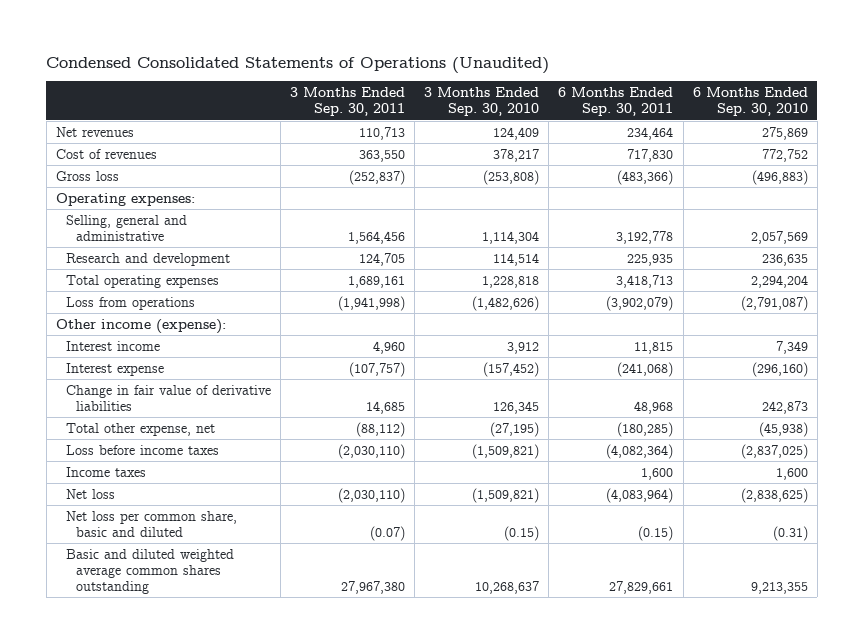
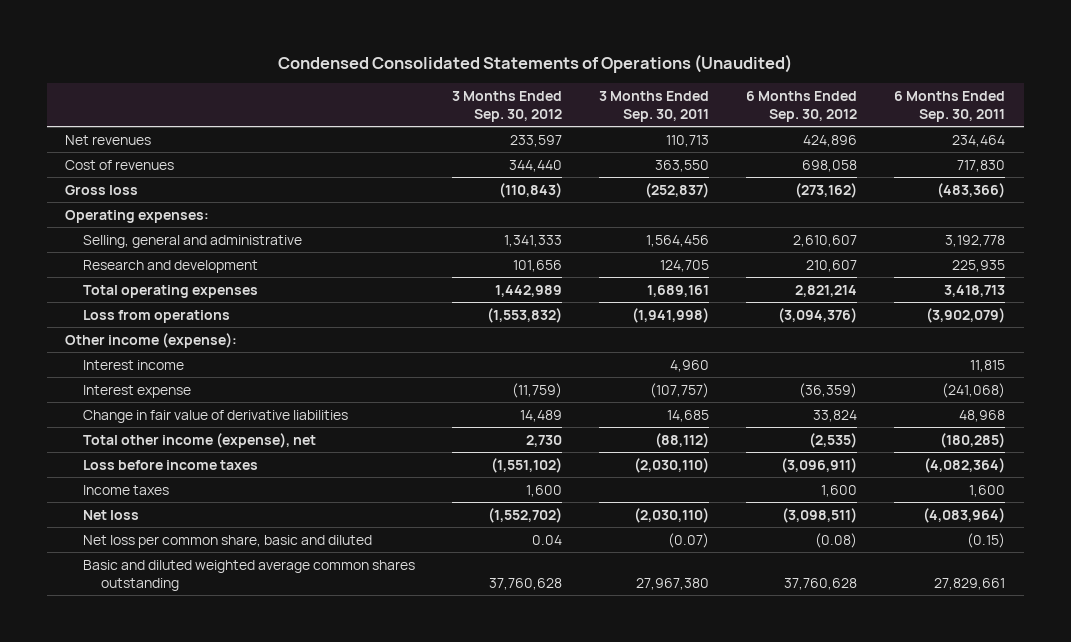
- | 3 Months Ended Sep. 30, 2011 | 3 Months Ended Sep. 30, 2010 | 6 Months Ended Sep. 30, 2011 | 6 Months Ended Sep. 30, 2010
+ | 3 Months Ended Sep. 30, 2012 | 3 Months Ended Sep. 30, 2011 | 6 Months Ended Sep. 30, 2012 | 6 Months Ended Sep. 30, 2011
- Total other expense, net | (88,112) | (27,195) | (180,285) | (45,938)
+ Total other income (expense), net | 2,730 | (88,112) | (2,535) | (180,285)

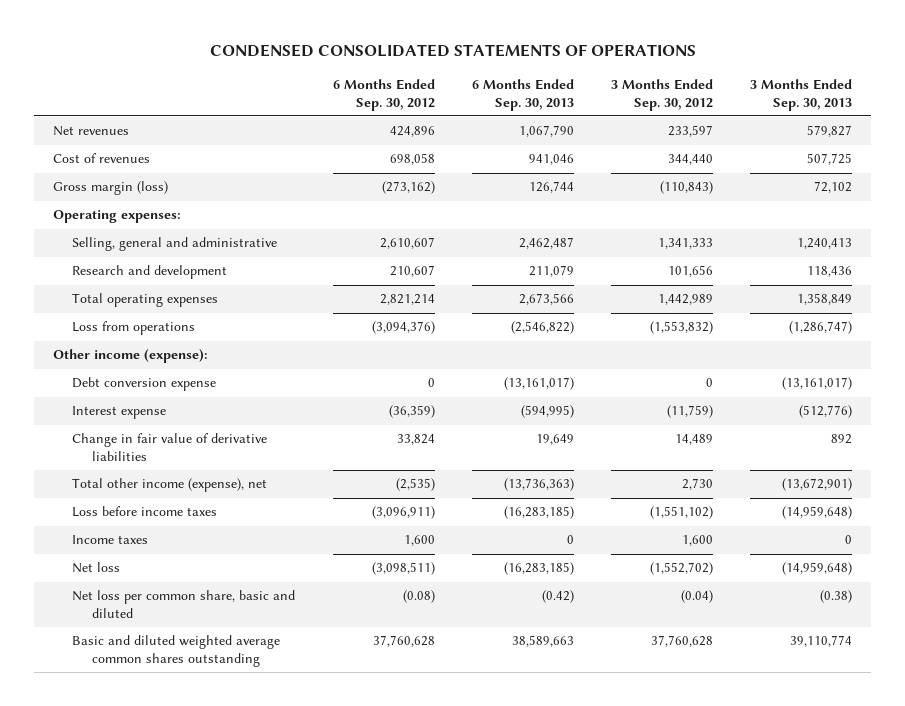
- Condensed Consolidated Statements of Operations (Unaudited)
+ CONDENSED CONSOLIDATED STATEMENTS OF OPERATIONS
- | 3 Months Ended Sep. 30, 2012 | 3 Months Ended Sep. 30, 2011 | 6 Months Ended Sep. 30, 2012 | 6 Months Ended Sep. 30, 2011
+ | 6 Months Ended Sep. 30, 2012 | 6 Months Ended Sep. 30, 2013 | 3 Months Ended Sep. 30, 2012 | 3 Months Ended Sep. 30, 2013
- Gross loss | (110,843) | (252,837) | (273,162) | (483,366)
+ Gross margin (loss) | (273,162) | 126,744 | (110,843) | 72,102
- Interest income | | 4,960 | | 11,815
+ Debt conversion expense | 0 | (13,161,017) | 0 | (13,161,017)
- Net loss per common share, basic and diluted | 0.04 | (0.07) | (0.08) | (0.15)
+ Net loss per common share, basic and diluted | (0.08) | (0.42) | (0.04) | (0.38)

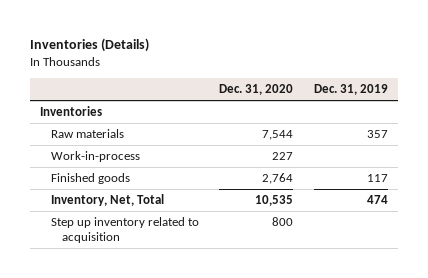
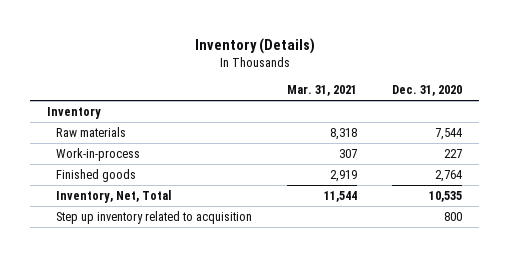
- Inventories (Details)
+ Inventory (Details)
- | Dec. 31, 2020 | Dec. 31, 2019
+ | Mar. 31, 2021 | Dec. 31, 2020
- Inventories
+ Inventory

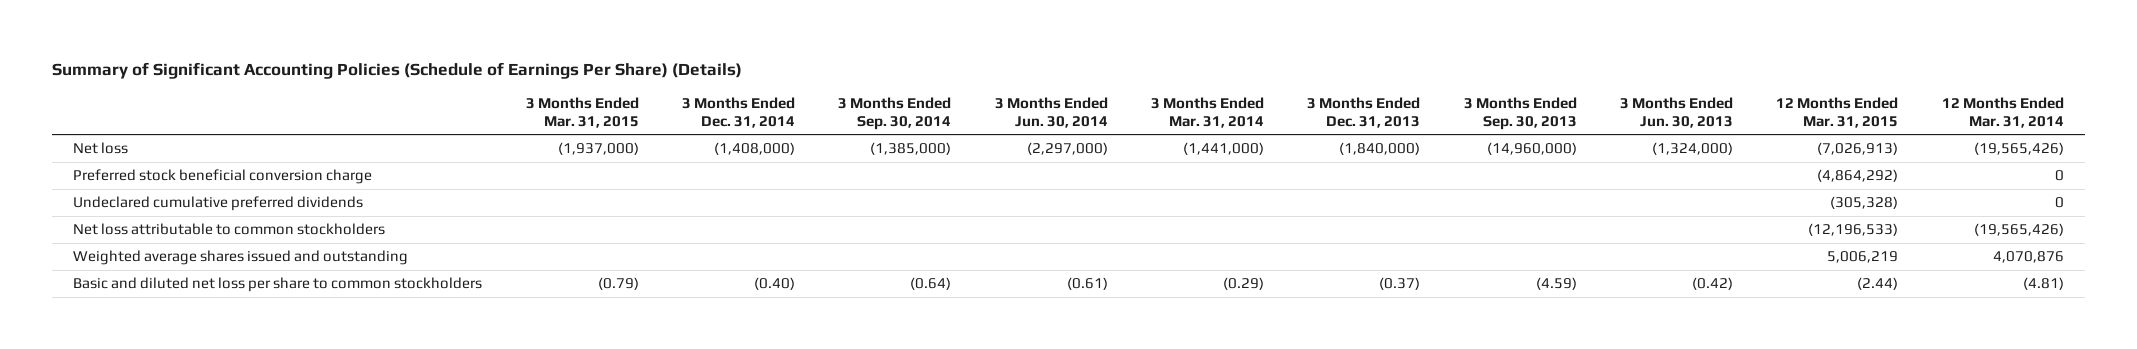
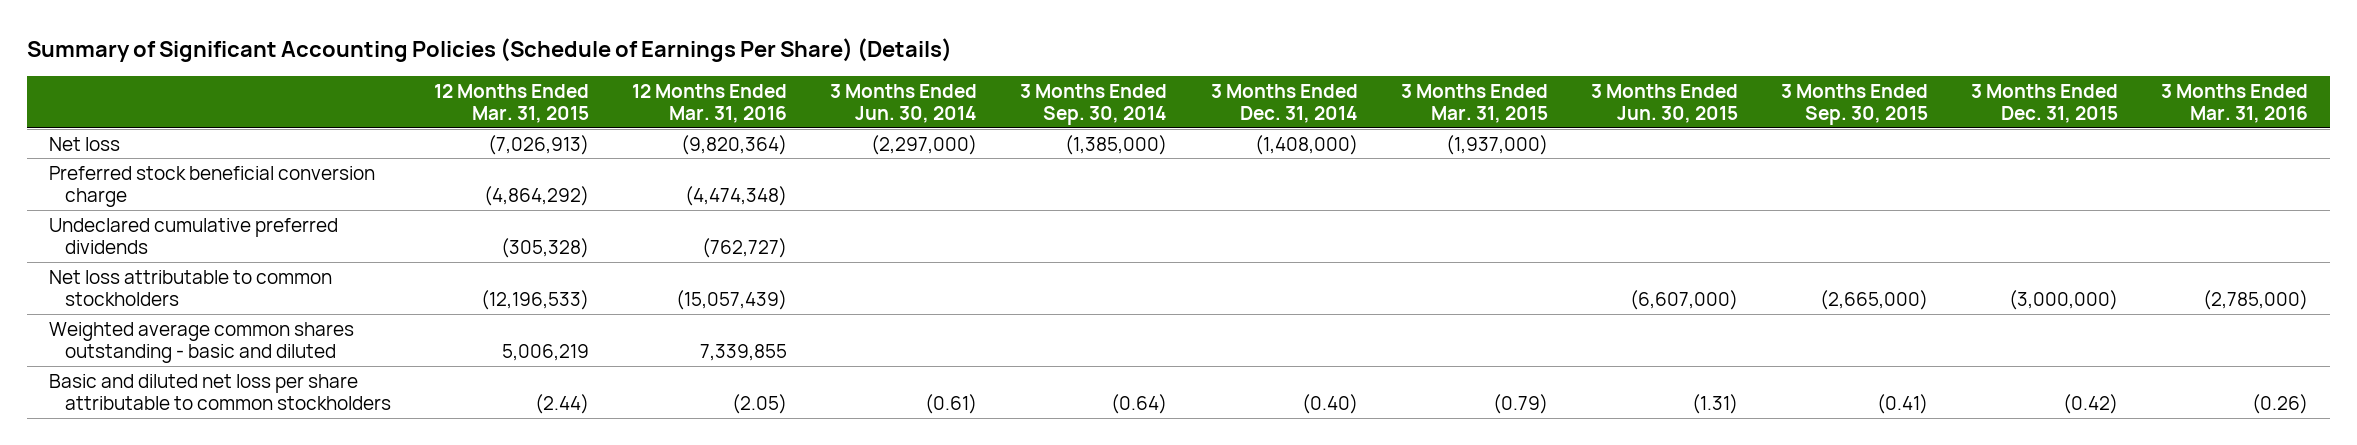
- | 3 Months Ended Mar. 31, 2015 | 3 Months Ended Dec. 31, 2014 | 3 Months Ended Sep. 30, 2014 | 3 Months Ended Jun. 30, 2014 | 3 Months Ended Mar. 31, 2014 | 3 Months Ended Dec. 31, 2013 | 3 Months Ended Sep. 30, 2013 | 3 Months Ended Jun. 30, 2013 | 12 Months Ended Mar. 31, 2015 | 12 Months Ended Mar. 31, 2014
+ | 12 Months Ended Mar. 31, 2015 | 12 Months Ended Mar. 31, 2016 | 3 Months Ended Jun. 30, 2014 | 3 Months Ended Sep. 30, 2014 | 3 Months Ended Dec. 31, 2014 | 3 Months Ended Mar. 31, 2015 | 3 Months Ended Jun. 30, 2015 | 3 Months Ended Sep. 30, 2015 | 3 Months Ended Dec. 31, 2015 | 3 Months Ended Mar. 31, 2016
- Weighted average shares issued and outstanding | | | | | | | | | 5,006,219 | 4,070,876
- Basic and diluted net loss per share to common stockholders | (0.79) | (0.40) | (0.64) | (0.61) | (0.29) | (0.37) | (4.59) | (0.42) | (2.44) | (4.81)
+ Weighted average common shares outstanding - basic and diluted | 5,006,219 | 7,339,855 | | | | | | | |
+ Basic and diluted net loss per share attributable to common stockholders | (2.44) | (2.05) | (0.61) | (0.64) | (0.40) | (0.79) | (1.31) | (0.41) | (0.42) | (0.26)

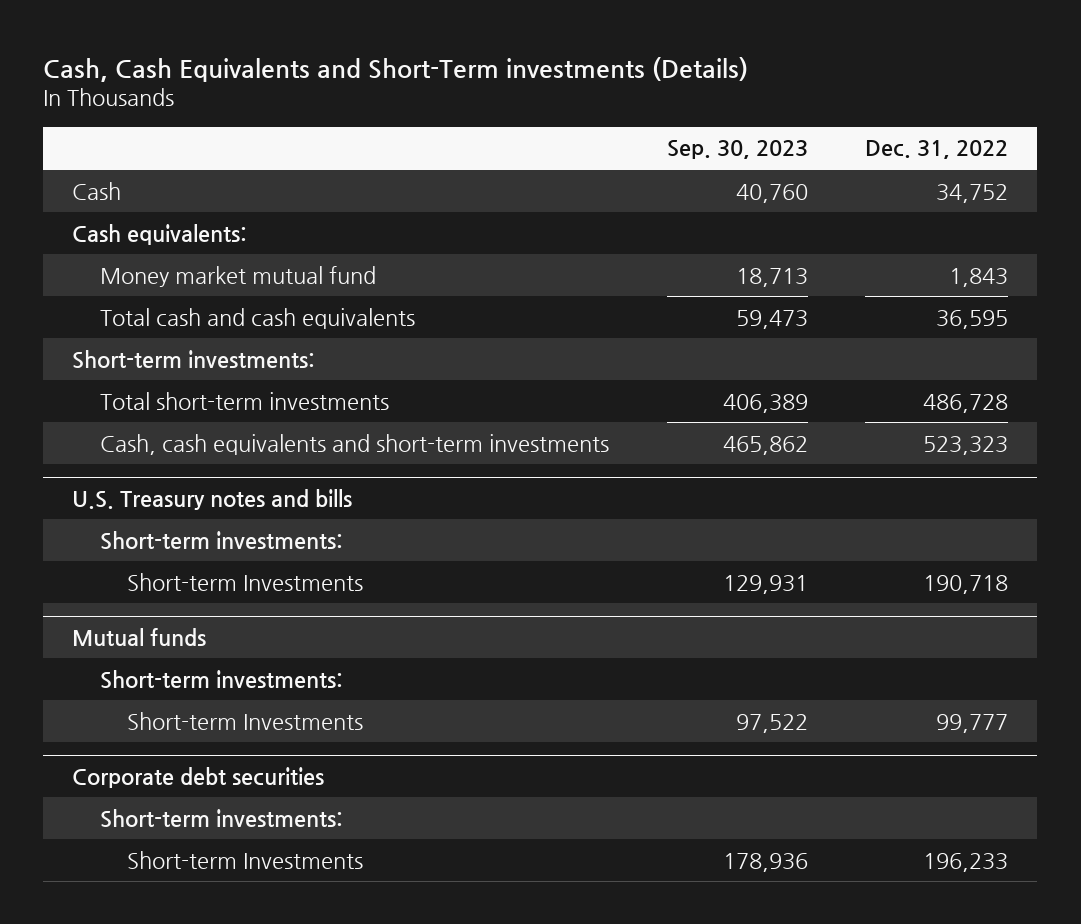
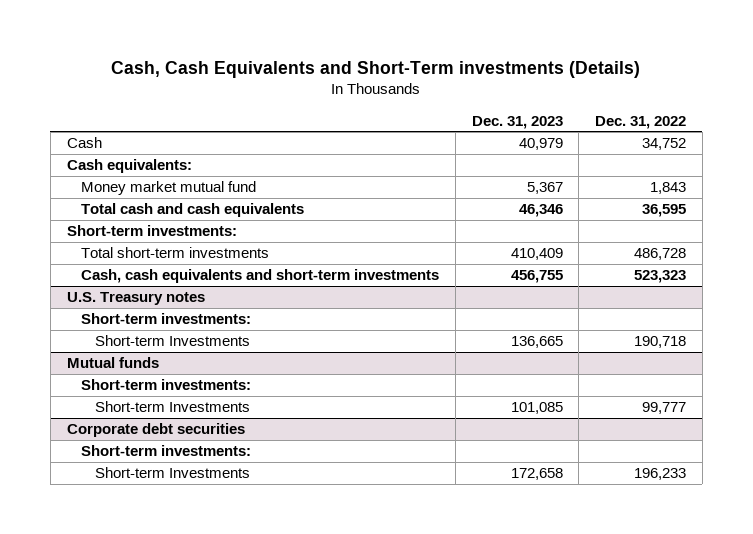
- | Sep. 30, 2023 | Dec. 31, 2022
+ | Dec. 31, 2023 | Dec. 31, 2022
- U.S. Treasury notes and bills
+ U.S. Treasury notes

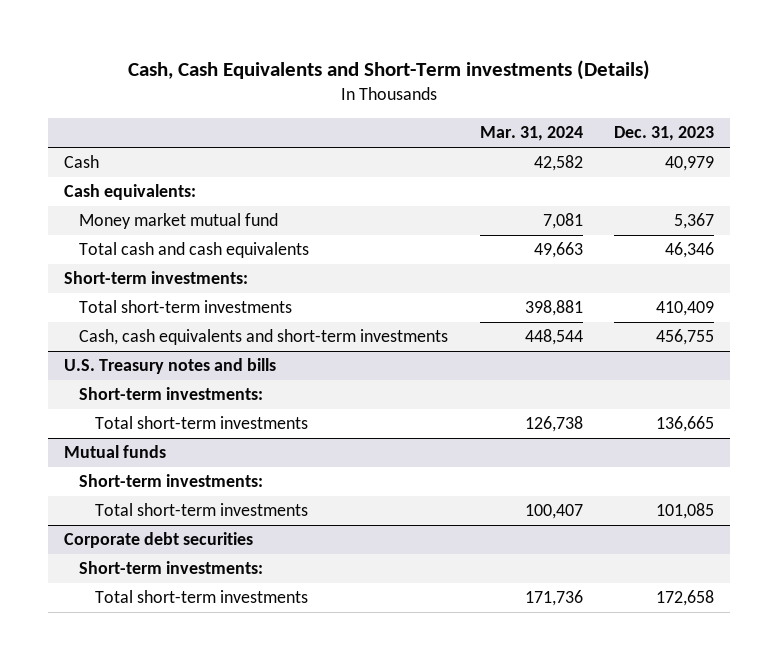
- | Dec. 31, 2023 | Dec. 31, 2022
+ | Mar. 31, 2024 | Dec. 31, 2023
- U.S. Treasury notes
+ U.S. Treasury notes and bills
- Short-term Investments | 136,665 | 190,718
+ Total short-term investments | 126,738 | 136,665
@ Mutual funds
- Short-term Investments | 101,085 | 99,777
+ Total short-term investments | 100,407 | 101,085
@ Corporate debt securities
- Short-term Investments | 172,658 | 196,233
+ Total short-term investments | 171,736 | 172,658

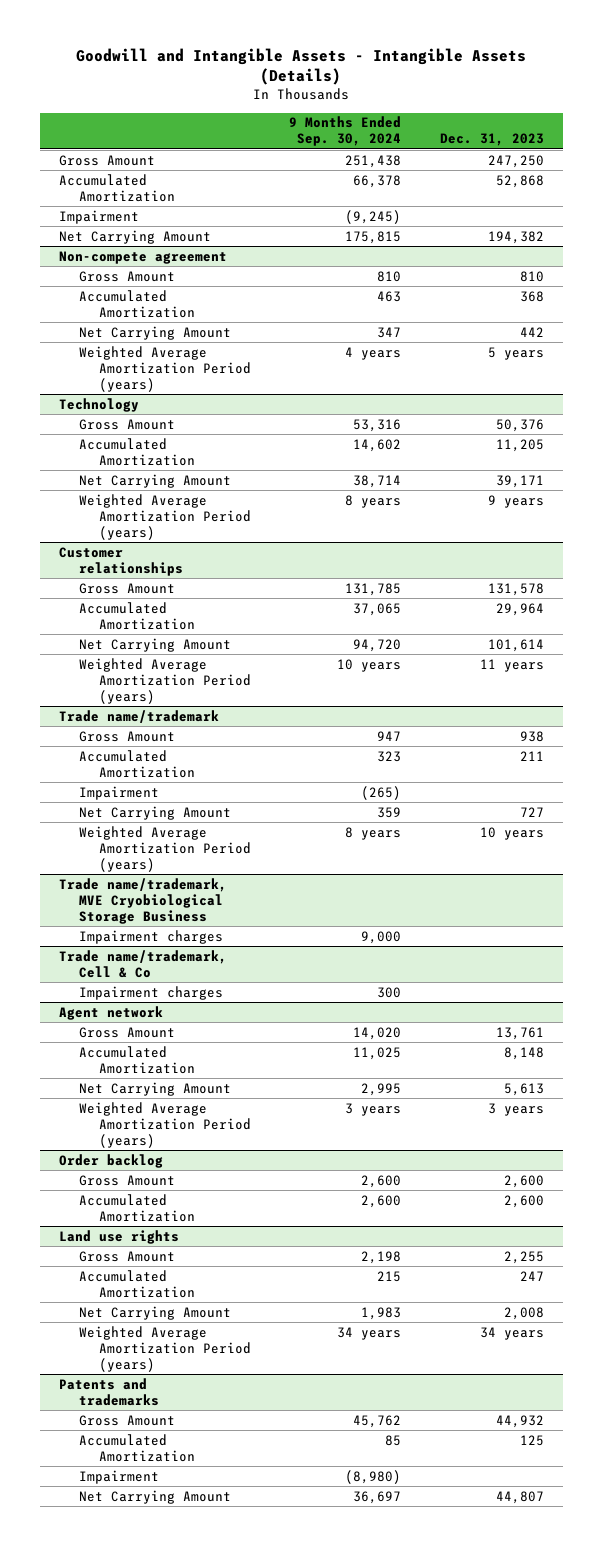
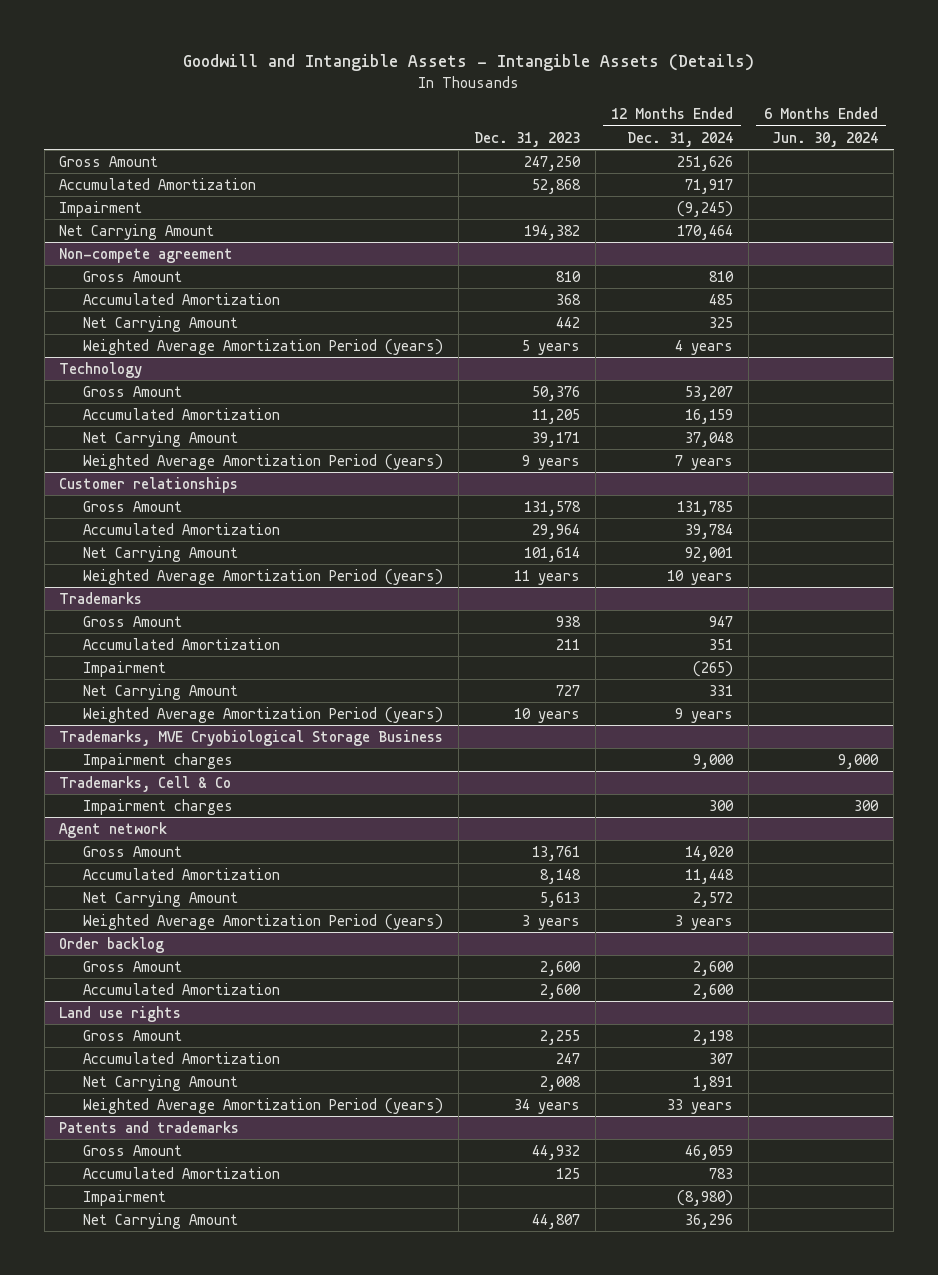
- | 9 Months Ended Sep. 30, 2024 | Dec. 31, 2023
+ | Dec. 31, 2023 | 12 Months Ended Dec. 31, 2024 | 6 Months Ended Jun. 30, 2024
- Trade name/trademark
+ Trademarks
- Trade name/trademark, MVE Cryobiological Storage Business
+ Trademarks, MVE Cryobiological Storage Business
- Trade name/trademark, Cell & Co
+ Trademarks, Cell & Co

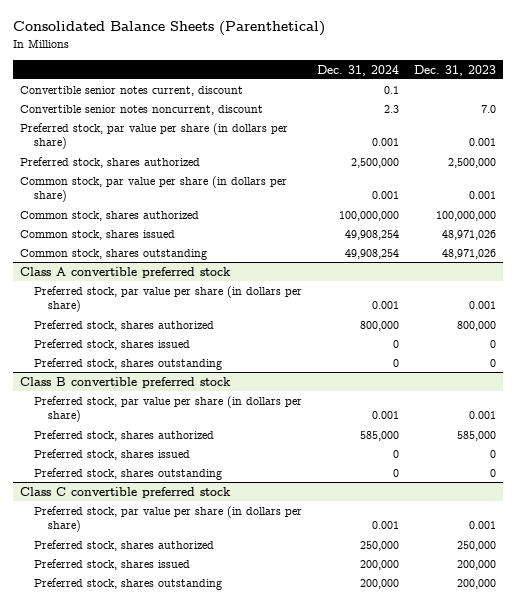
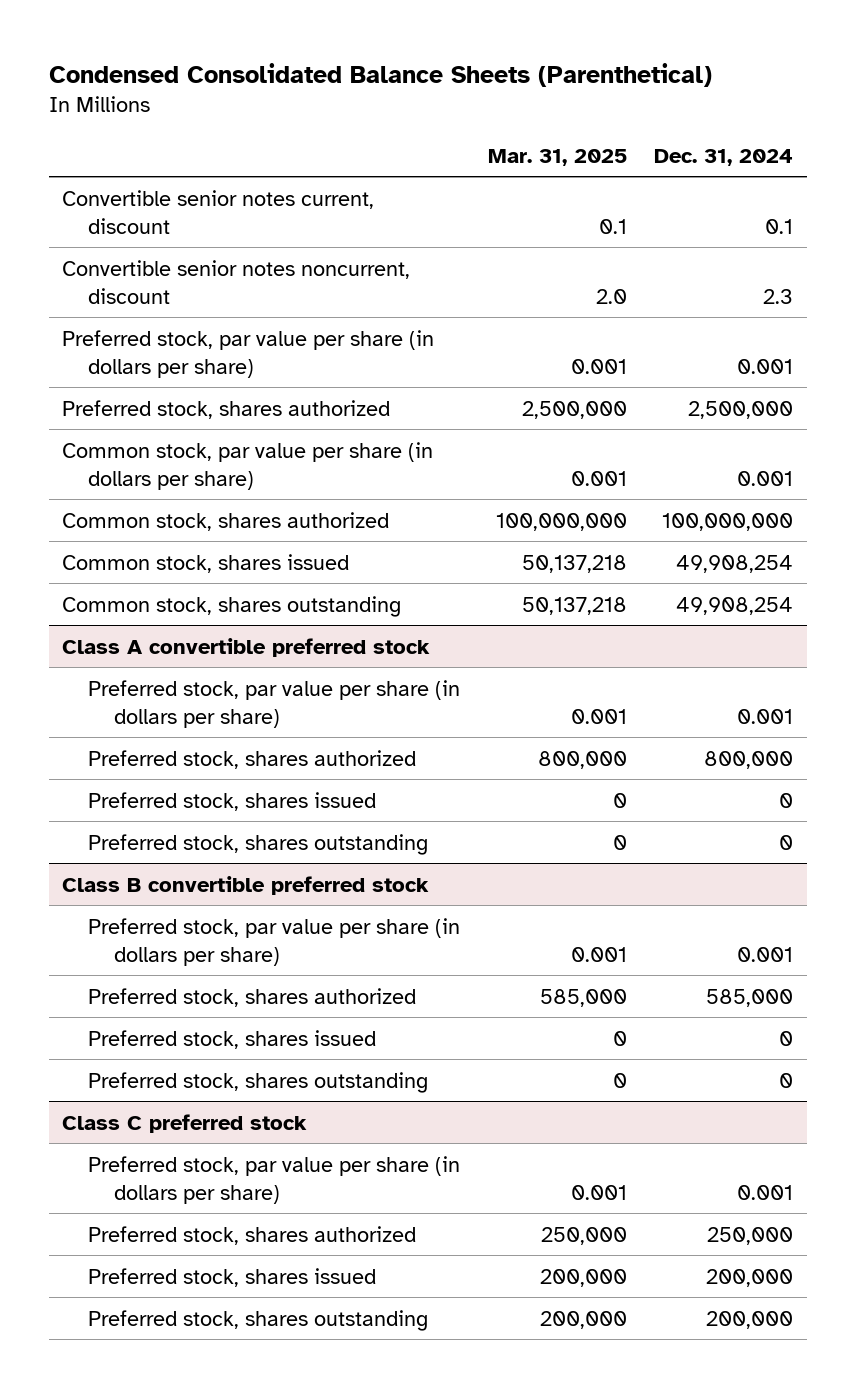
- Consolidated Balance Sheets (Parenthetical)
+ Condensed Consolidated Balance Sheets (Parenthetical)
- | Dec. 31, 2024 | Dec. 31, 2023
+ | Mar. 31, 2025 | Dec. 31, 2024
- Class C convertible preferred stock
+ Class C preferred stock

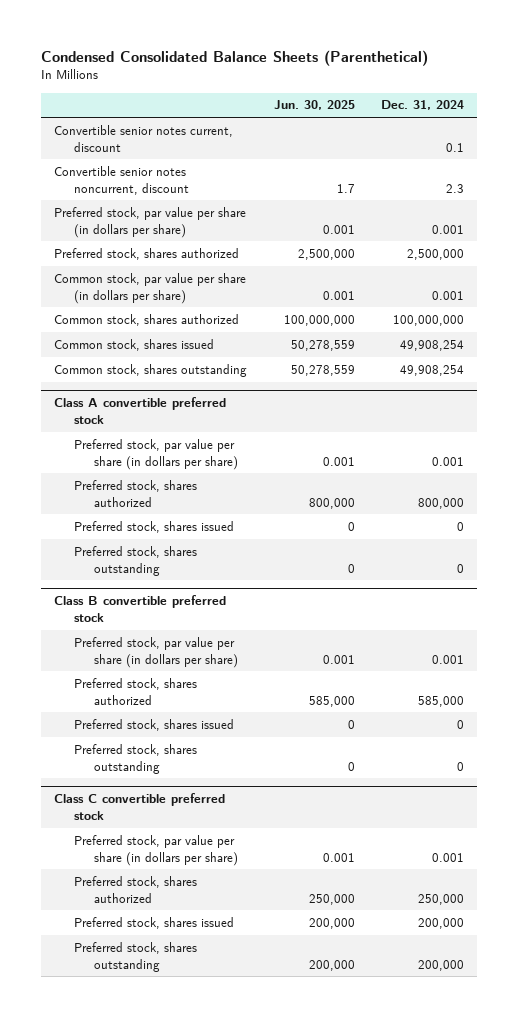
- | Mar. 31, 2025 | Dec. 31, 2024
+ | Jun. 30, 2025 | Dec. 31, 2024
- Class C preferred stock
+ Class C convertible preferred stock

